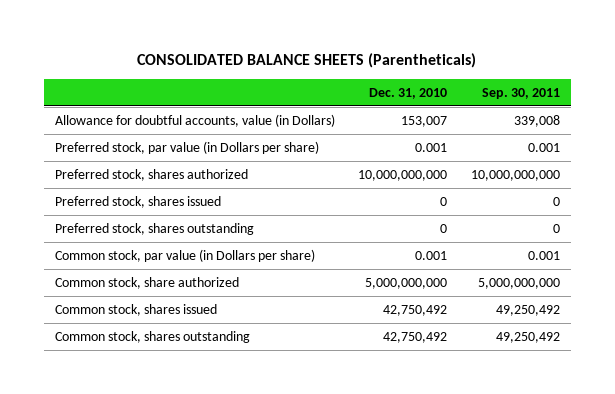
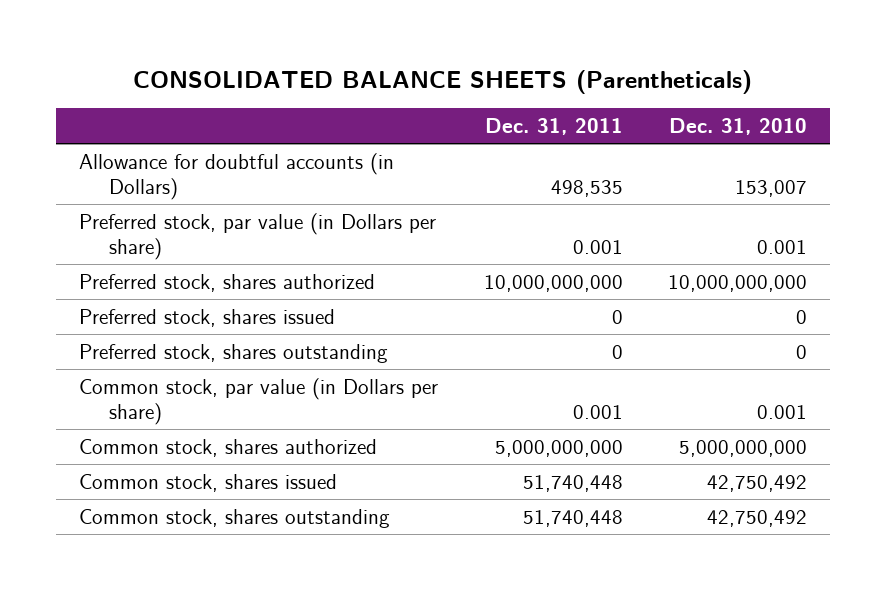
- | Dec. 31, 2010 | Sep. 30, 2011
+ | Dec. 31, 2011 | Dec. 31, 2010
- Allowance for doubtful accounts, value (in Dollars) | 153,007 | 339,008
+ Allowance for doubtful accounts (in Dollars) | 498,535 | 153,007
- Common stock, share authorized | 5,000,000,000 | 5,000,000,000
+ Common stock, shares authorized | 5,000,000,000 | 5,000,000,000

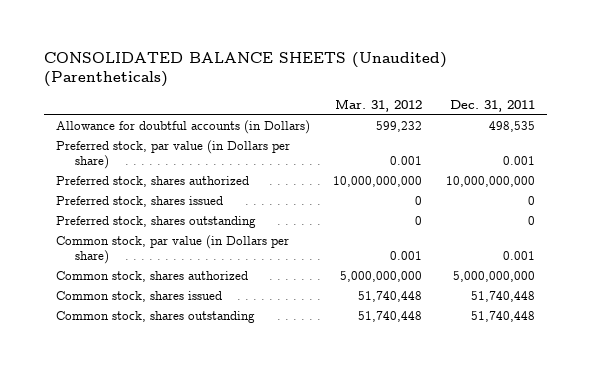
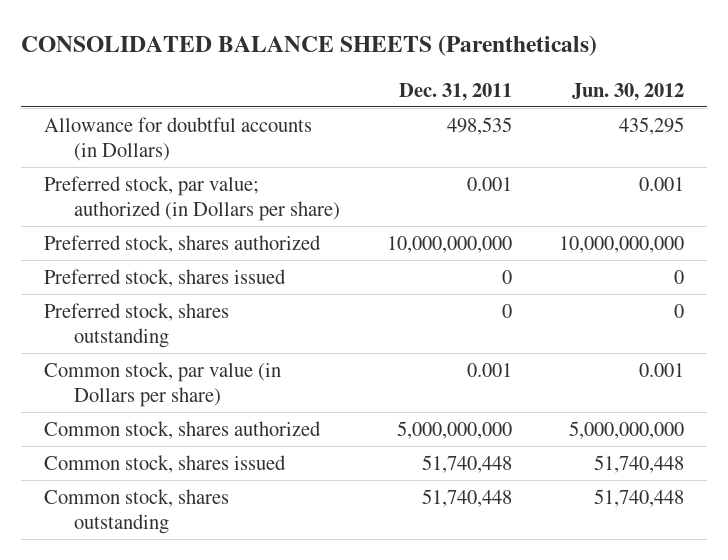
- CONSOLIDATED BALANCE SHEETS (Unaudited) (Parentheticals)
+ CONSOLIDATED BALANCE SHEETS (Parentheticals)
- | Mar. 31, 2012 | Dec. 31, 2011
+ | Dec. 31, 2011 | Jun. 30, 2012
- Preferred stock, par value (in Dollars per share) | 0.001 | 0.001
+ Preferred stock, par value; authorized (in Dollars per share) | 0.001 | 0.001

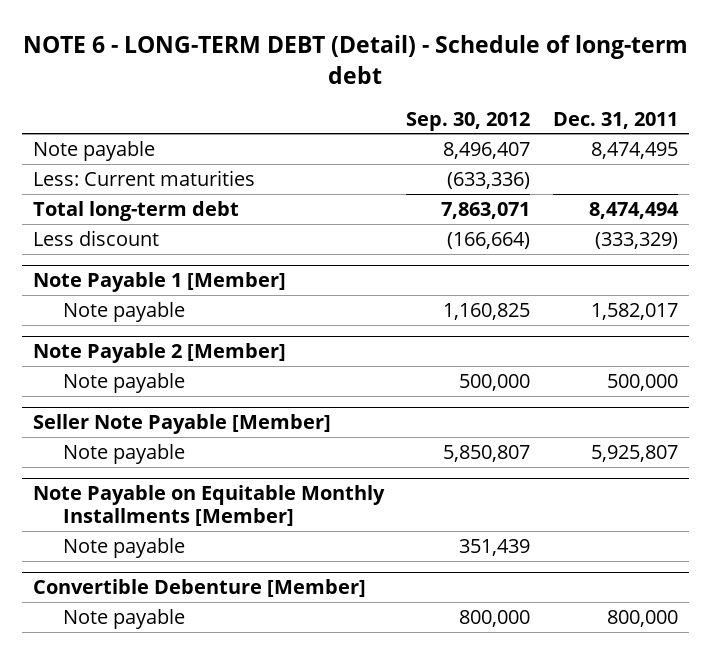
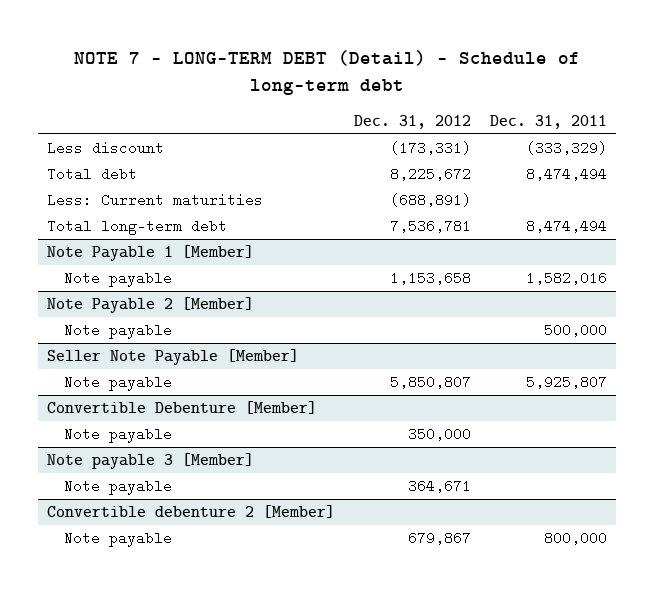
- NOTE 6 - LONG-TERM DEBT (Detail) - Schedule of long-term debt
+ NOTE 7 - LONG-TERM DEBT (Detail) - Schedule of long-term debt
- | Sep. 30, 2012 | Dec. 31, 2011
+ | Dec. 31, 2012 | Dec. 31, 2011
- Note payable | 8,496,407 | 8,474,495
moved up: Less discount | (173,331) | (333,329)
+ Total debt | 8,225,672 | 8,474,494
@ Note Payable 1 [Member]
- Note payable | 1,160,825 | 1,582,017
+ Note payable | 1,153,658 | 1,582,016
- Note Payable on Equitable Monthly Installments [Member]
- Note payable | 351,439 |
@ Convertible Debenture [Member]
+ Note payable | 350,000 |
+ Note payable 3 [Member]
+ Note payable | 364,671 |
+ Convertible debenture 2 [Member]

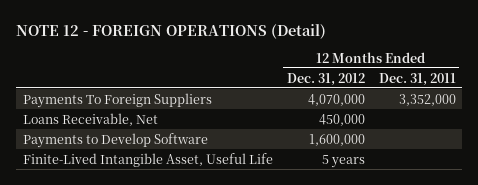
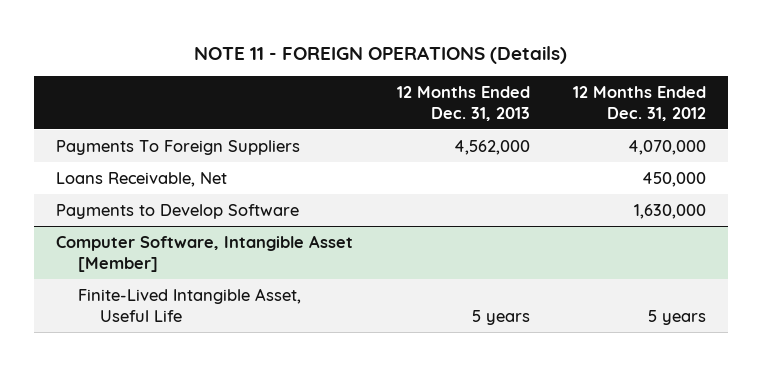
- NOTE 12 - FOREIGN OPERATIONS (Detail)
+ NOTE 11 - FOREIGN OPERATIONS (Details)
- | 12 Months Ended Dec. 31, 2012 | 12 Months Ended Dec. 31, 2011
+ | 12 Months Ended Dec. 31, 2013 | 12 Months Ended Dec. 31, 2012
- Payments to Develop Software | 1,600,000 |
+ Payments to Develop Software | | 1,630,000
+ Computer Software, Intangible Asset [Member]

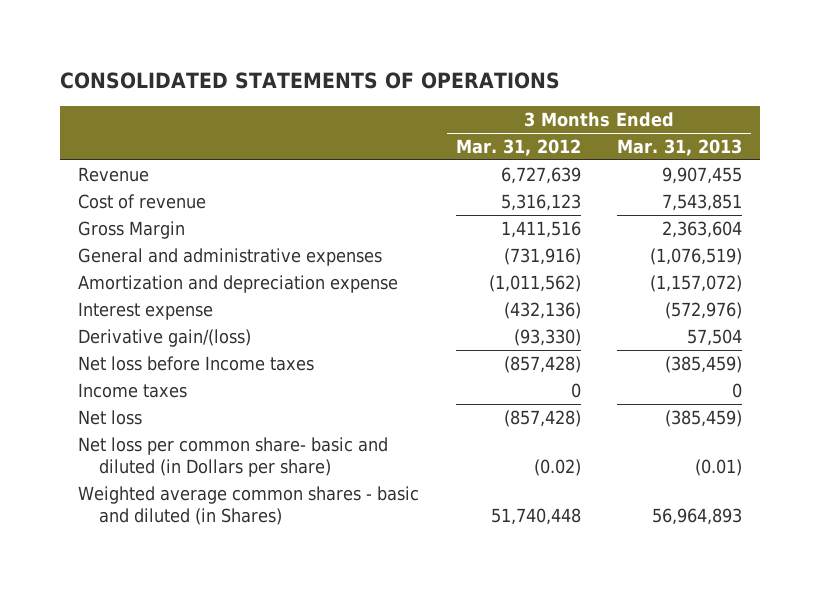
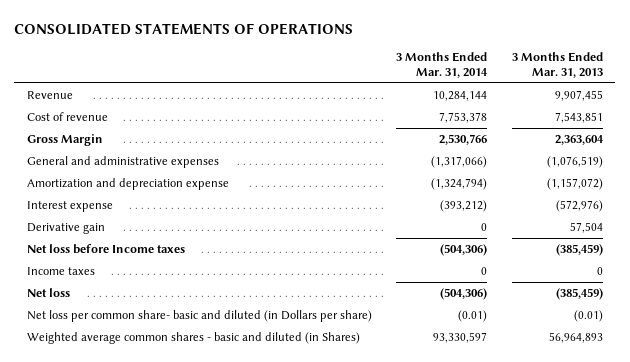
- | 3 Months Ended Mar. 31, 2012 | 3 Months Ended Mar. 31, 2013
+ | 3 Months Ended Mar. 31, 2014 | 3 Months Ended Mar. 31, 2013
- Derivative gain/(loss) | (93,330) | 57,504
+ Derivative gain | 0 | 57,504

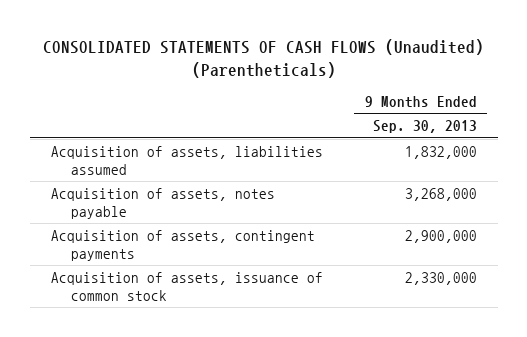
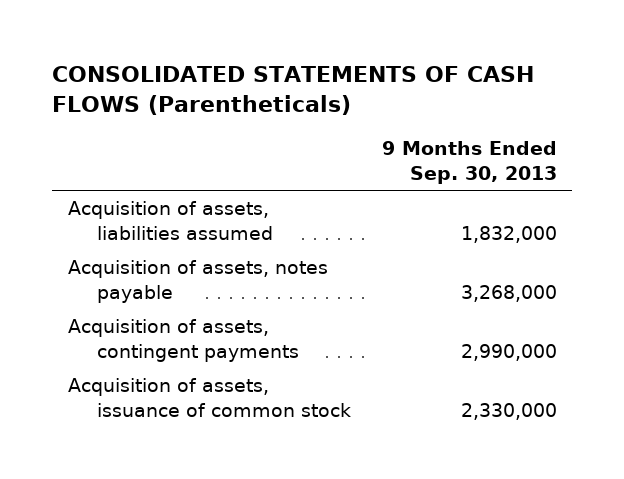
- CONSOLIDATED STATEMENTS OF CASH FLOWS (Unaudited) (Parentheticals)
+ CONSOLIDATED STATEMENTS OF CASH FLOWS (Parentheticals)
- Acquisition of assets, contingent payments | 2,900,000
+ Acquisition of assets, contingent payments | 2,990,000

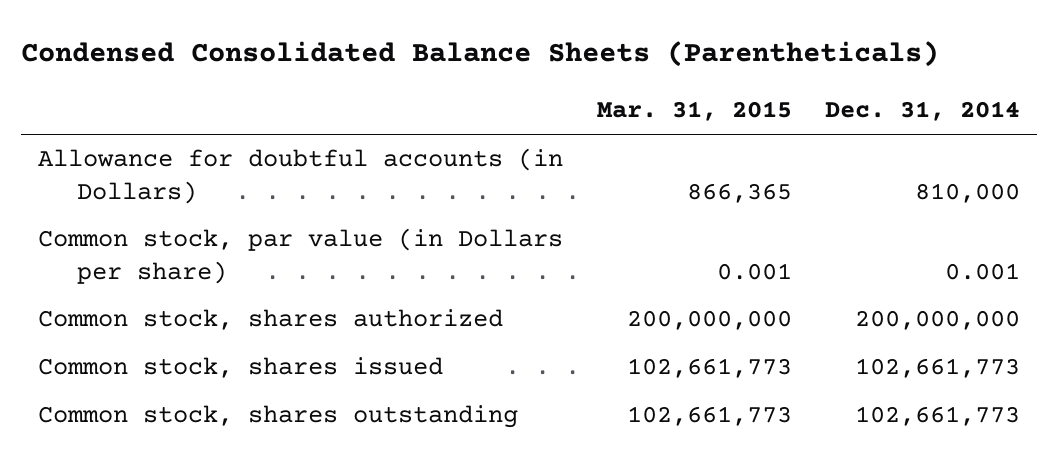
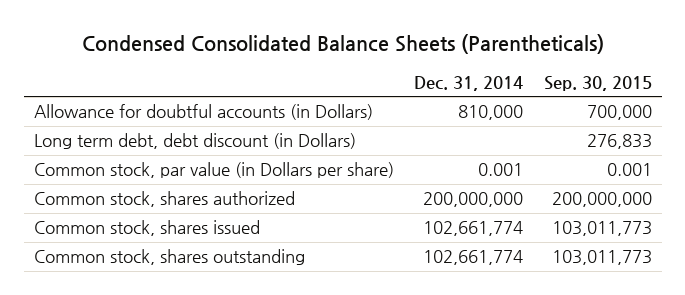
- | Mar. 31, 2015 | Dec. 31, 2014
+ | Dec. 31, 2014 | Sep. 30, 2015
+ Long term debt, debt discount (in Dollars) | | 276,833
- Common stock, shares issued | 102,661,773 | 102,661,773
- Common stock, shares outstanding | 102,661,773 | 102,661,773
+ Common stock, shares issued | 102,661,774 | 103,011,773
+ Common stock, shares outstanding | 102,661,774 | 103,011,773

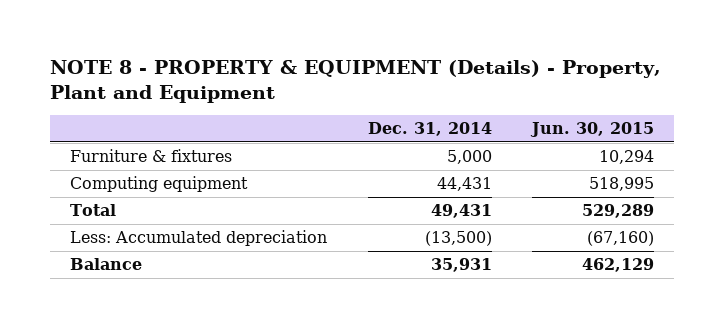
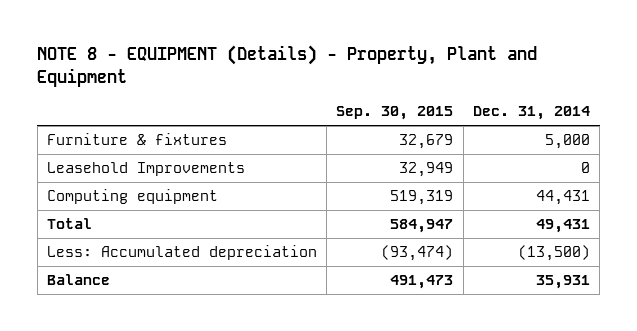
- NOTE 8 - PROPERTY & EQUIPMENT (Details) - Property, Plant and Equipment
+ NOTE 8 - EQUIPMENT (Details) - Property, Plant and Equipment
- | Dec. 31, 2014 | Jun. 30, 2015
+ | Sep. 30, 2015 | Dec. 31, 2014
+ Leasehold Improvements | 32,949 | 0

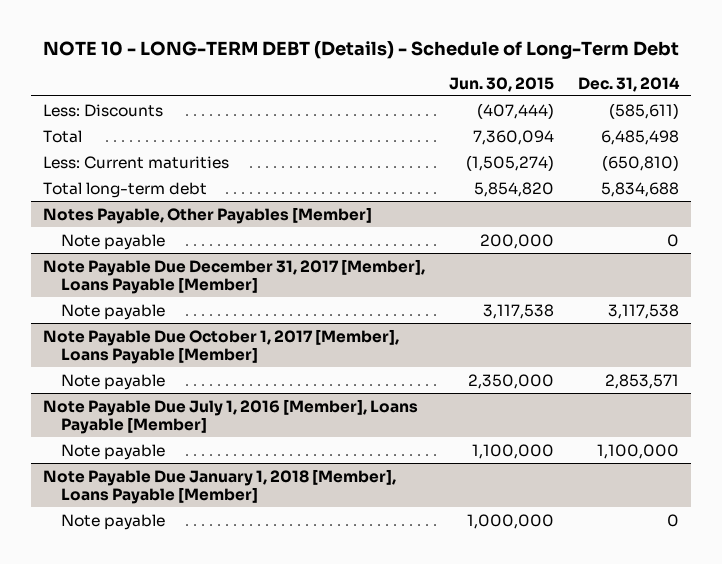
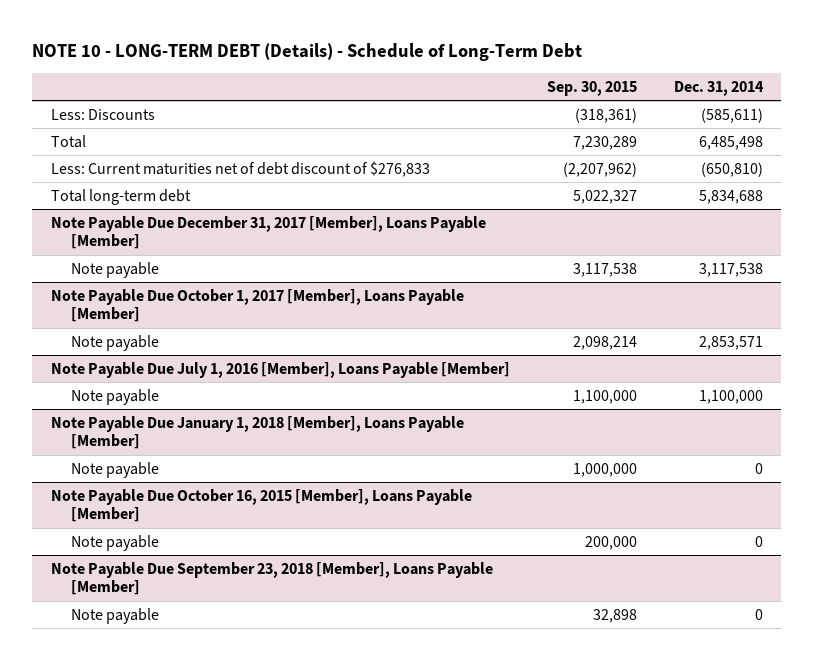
- | Jun. 30, 2015 | Dec. 31, 2014
+ | Sep. 30, 2015 | Dec. 31, 2014
- Less: Current maturities | (1,505,274) | (650,810)
+ Less: Current maturities net of debt discount of $276,833 | (2,207,962) | (650,810)
- Notes Payable, Other Payables [Member]
- Note payable | 200,000 | 0
+ Note Payable Due October 16, 2015 [Member], Loans Payable [Member]
+ Note payable | 200,000 | 0
+ Note Payable Due September 23, 2018 [Member], Loans Payable [Member]
+ Note payable | 32,898 | 0

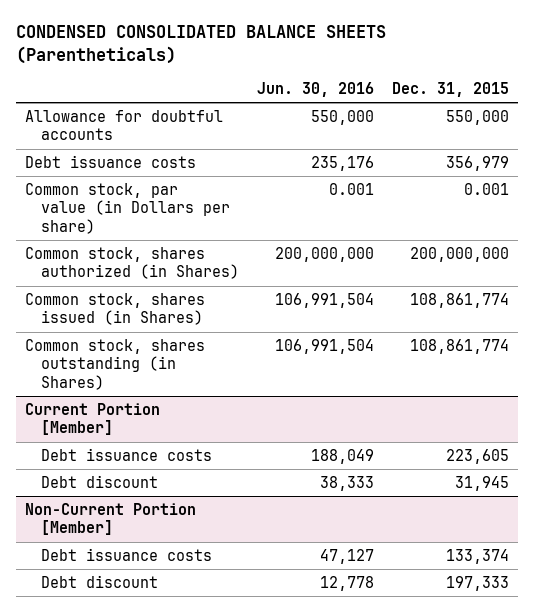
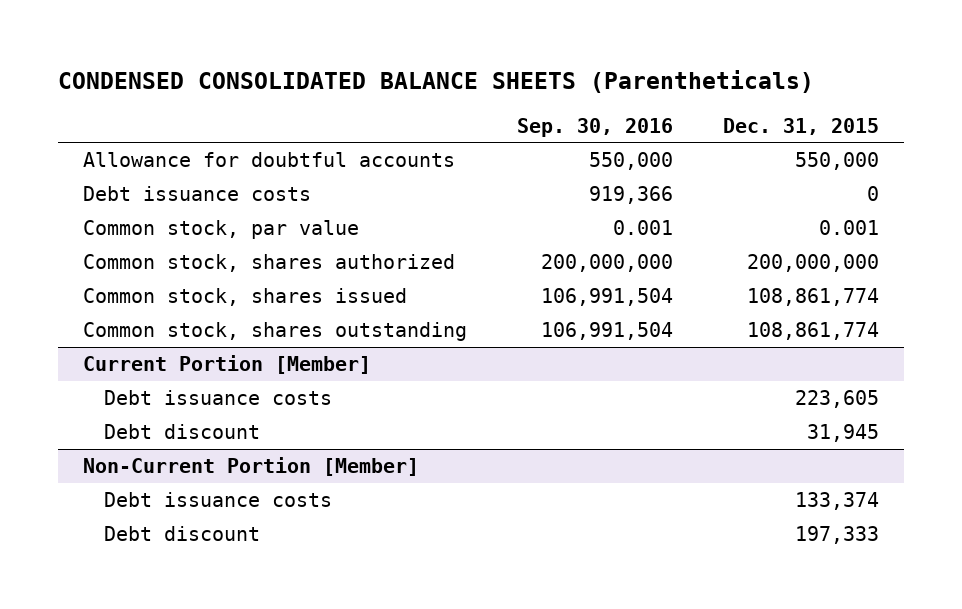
- | Jun. 30, 2016 | Dec. 31, 2015
+ | Sep. 30, 2016 | Dec. 31, 2015
- Debt issuance costs | 235,176 | 356,979
- Common stock, par value (in Dollars per share) | 0.001 | 0.001
- Common stock, shares authorized (in Shares) | 200,000,000 | 200,000,000
- Common stock, shares issued (in Shares) | 106,991,504 | 108,861,774
- Common stock, shares outstanding (in Shares) | 106,991,504 | 108,861,774
+ Debt issuance costs | 919,366 | 0
+ Common stock, par value | 0.001 | 0.001
+ Common stock, shares authorized | 200,000,000 | 200,000,000
+ Common stock, shares issued | 106,991,504 | 108,861,774
+ Common stock, shares outstanding | 106,991,504 | 108,861,774

